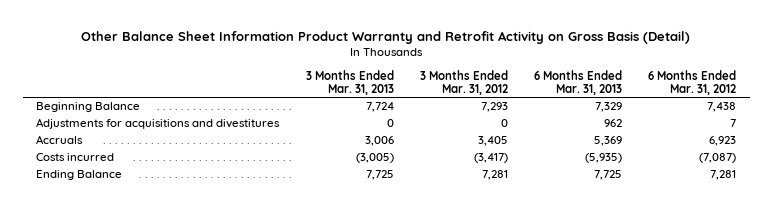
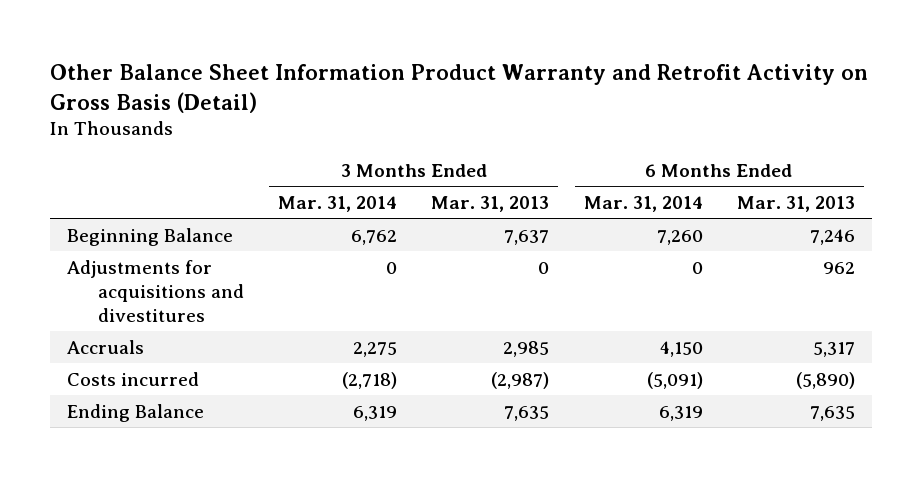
- | 3 Months Ended Mar. 31, 2013 | 3 Months Ended Mar. 31, 2012 | 6 Months Ended Mar. 31, 2013 | 6 Months Ended Mar. 31, 2012
+ | 3 Months Ended Mar. 31, 2014 | 3 Months Ended Mar. 31, 2013 | 6 Months Ended Mar. 31, 2014 | 6 Months Ended Mar. 31, 2013
- Beginning Balance | 7,724 | 7,293 | 7,329 | 7,438
+ Beginning Balance | 6,762 | 7,637 | 7,260 | 7,246
- Accruals | 3,006 | 3,405 | 5,369 | 6,923
- Costs incurred | (3,005) | (3,417) | (5,935) | (7,087)
- Ending Balance | 7,725 | 7,281 | 7,725 | 7,281
+ Accruals | 2,275 | 2,985 | 4,150 | 5,317
+ Costs incurred | (2,718) | (2,987) | (5,091) | (5,890)
+ Ending Balance | 6,319 | 7,635 | 6,319 | 7,635

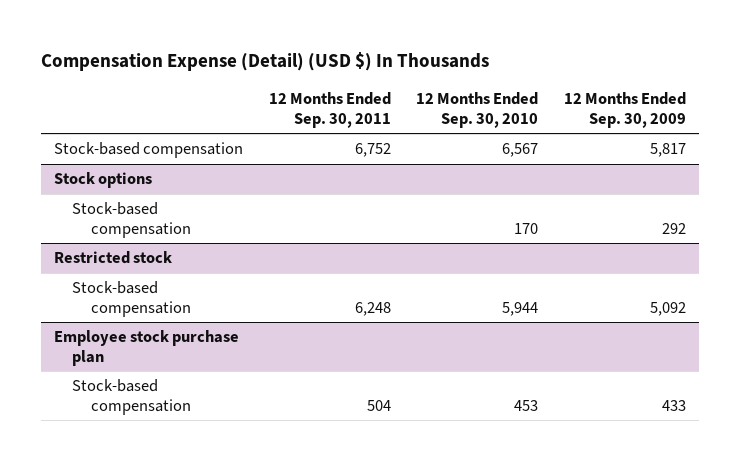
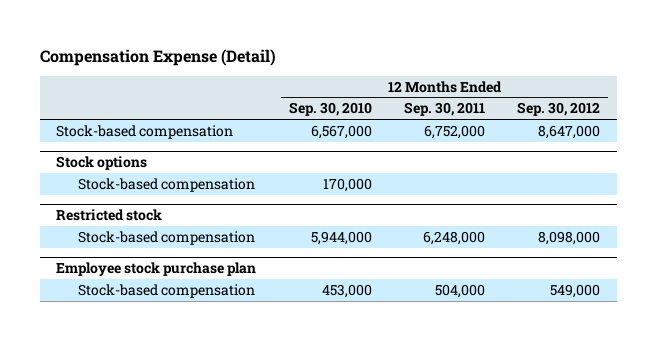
- Compensation Expense (Detail) (USD $) In Thousands
+ Compensation Expense (Detail)
- | 12 Months Ended Sep. 30, 2011 | 12 Months Ended Sep. 30, 2010 | 12 Months Ended Sep. 30, 2009
+ | 12 Months Ended Sep. 30, 2010 | 12 Months Ended Sep. 30, 2011 | 12 Months Ended Sep. 30, 2012
- Stock-based compensation | 6,752 | 6,567 | 5,817
+ Stock-based compensation | 6,567,000 | 6,752,000 | 8,647,000
@ Stock options
- Stock-based compensation | | 170 | 292
+ Stock-based compensation | 170,000 | |
@ Restricted stock
- Stock-based compensation | 6,248 | 5,944 | 5,092
+ Stock-based compensation | 5,944,000 | 6,248,000 | 8,098,000
@ Employee stock purchase plan
- Stock-based compensation | 504 | 453 | 433
+ Stock-based compensation | 453,000 | 504,000 | 549,000

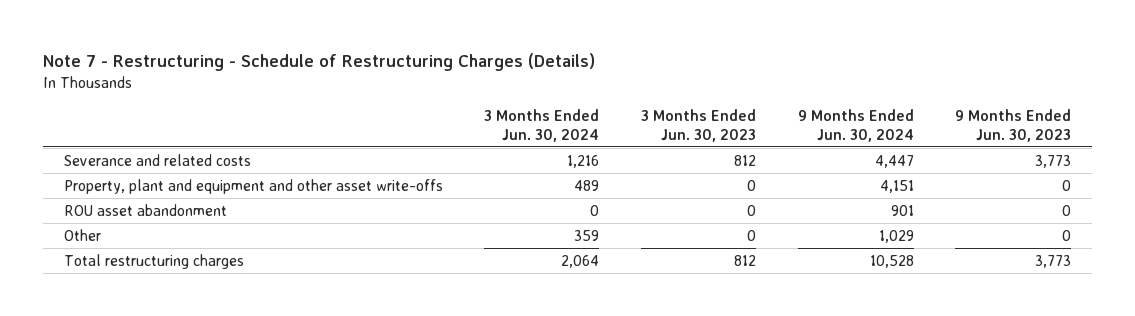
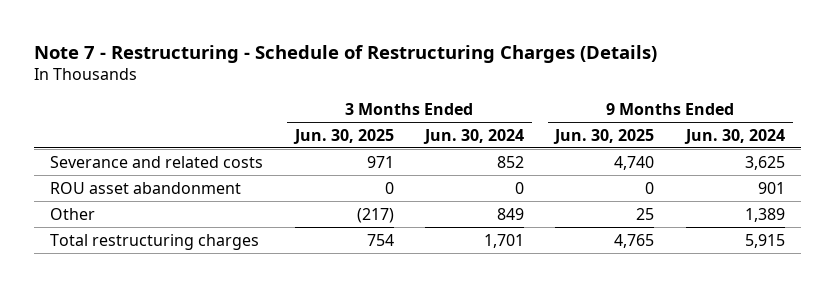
- | 3 Months Ended Jun. 30, 2024 | 3 Months Ended Jun. 30, 2023 | 9 Months Ended Jun. 30, 2024 | 9 Months Ended Jun. 30, 2023
+ | 3 Months Ended Jun. 30, 2025 | 3 Months Ended Jun. 30, 2024 | 9 Months Ended Jun. 30, 2025 | 9 Months Ended Jun. 30, 2024
- Severance and related costs | 1,216 | 812 | 4,447 | 3,773
- Property, plant and equipment and other asset write-offs | 489 | 0 | 4,151 | 0
+ Severance and related costs | 971 | 852 | 4,740 | 3,625
- Other | 359 | 0 | 1,029 | 0
- Total restructuring charges | 2,064 | 812 | 10,528 | 3,773
+ Other | (217) | 849 | 25 | 1,389
+ Total restructuring charges | 754 | 1,701 | 4,765 | 5,915

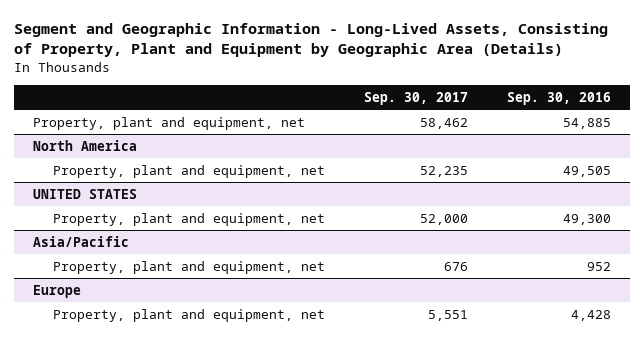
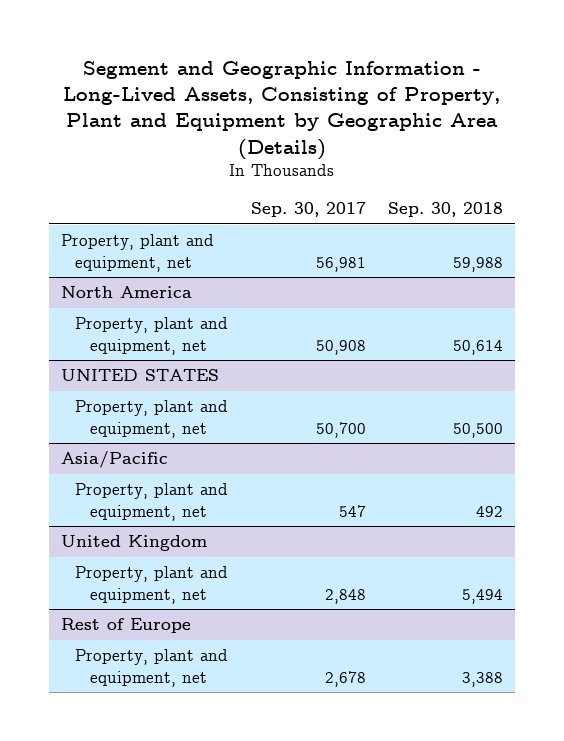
- | Sep. 30, 2017 | Sep. 30, 2016
+ | Sep. 30, 2017 | Sep. 30, 2018
- Property, plant and equipment, net | 58,462 | 54,885
+ Property, plant and equipment, net | 56,981 | 59,988
@ North America
- Property, plant and equipment, net | 52,235 | 49,505
+ Property, plant and equipment, net | 50,908 | 50,614
@ UNITED STATES
- Property, plant and equipment, net | 52,000 | 49,300
+ Property, plant and equipment, net | 50,700 | 50,500
@ Asia/Pacific
- Property, plant and equipment, net | 676 | 952
- Europe
- Property, plant and equipment, net | 5,551 | 4,428
@ Asia/Pacific
+ Property, plant and equipment, net | 547 | 492
+ United Kingdom
+ Property, plant and equipment, net | 2,848 | 5,494
+ Rest of Europe
+ Property, plant and equipment, net | 2,678 | 3,388

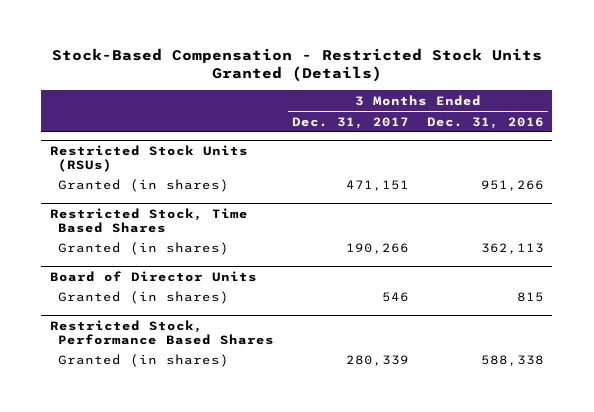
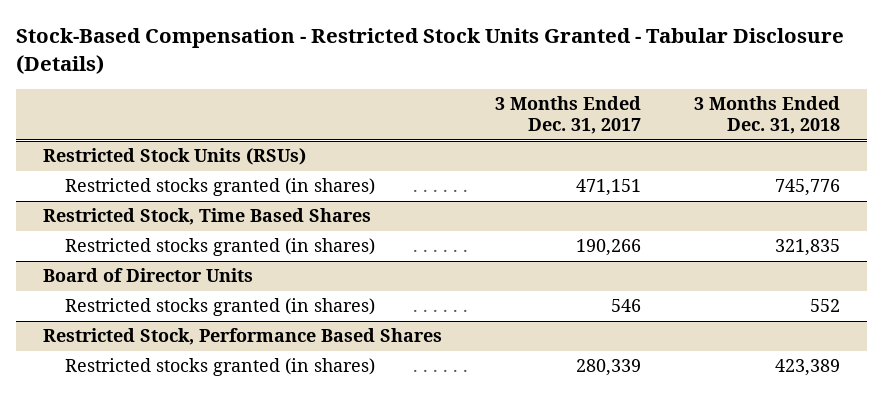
- Stock-Based Compensation - Restricted Stock Units Granted (Details)
+ Stock-Based Compensation - Restricted Stock Units Granted - Tabular Disclosure (Details)
- | 3 Months Ended Dec. 31, 2017 | 3 Months Ended Dec. 31, 2016
+ | 3 Months Ended Dec. 31, 2017 | 3 Months Ended Dec. 31, 2018
@ Restricted Stock Units (RSUs)
- Granted (in shares) | 471,151 | 951,266
+ Restricted stocks granted (in shares) | 471,151 | 745,776
@ Restricted Stock, Time Based Shares
- Granted (in shares) | 190,266 | 362,113
+ Restricted stocks granted (in shares) | 190,266 | 321,835
@ Board of Director Units
- Granted (in shares) | 546 | 815
+ Restricted stocks granted (in shares) | 546 | 552
@ Restricted Stock, Performance Based Shares
- Granted (in shares) | 280,339 | 588,338
+ Restricted stocks granted (in shares) | 280,339 | 423,389

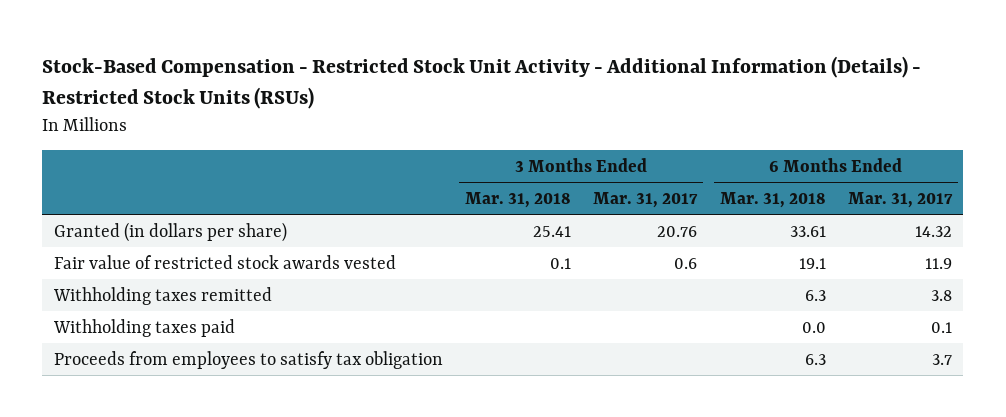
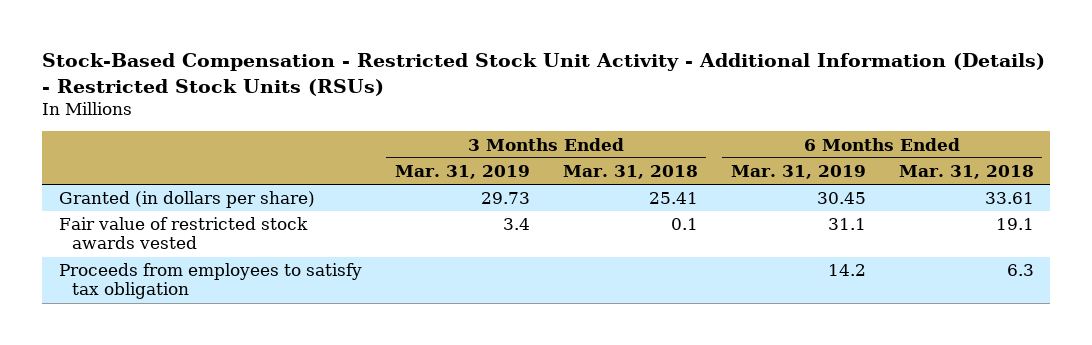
- | 3 Months Ended Mar. 31, 2018 | 3 Months Ended Mar. 31, 2017 | 6 Months Ended Mar. 31, 2018 | 6 Months Ended Mar. 31, 2017
+ | 3 Months Ended Mar. 31, 2019 | 3 Months Ended Mar. 31, 2018 | 6 Months Ended Mar. 31, 2019 | 6 Months Ended Mar. 31, 2018
- Withholding taxes remitted | | | 6.3 | 3.8
- Withholding taxes paid | | | 0.0 | 0.1

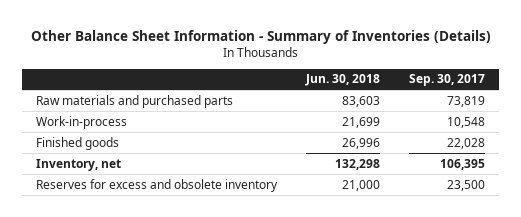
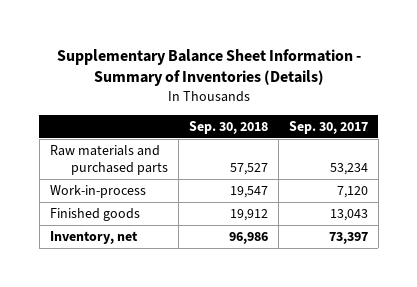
- Other Balance Sheet Information - Summary of Inventories (Details)
+ Supplementary Balance Sheet Information - Summary of Inventories (Details)
- | Jun. 30, 2018 | Sep. 30, 2017
+ | Sep. 30, 2018 | Sep. 30, 2017
- Raw materials and purchased parts | 83,603 | 73,819
- Work-in-process | 21,699 | 10,548
- Finished goods | 26,996 | 22,028
- Inventory, net | 132,298 | 106,395
- Reserves for excess and obsolete inventory | 21,000 | 23,500
+ Raw materials and purchased parts | 57,527 | 53,234
+ Work-in-process | 19,547 | 7,120
+ Finished goods | 19,912 | 13,043
+ Inventory, net | 96,986 | 73,397

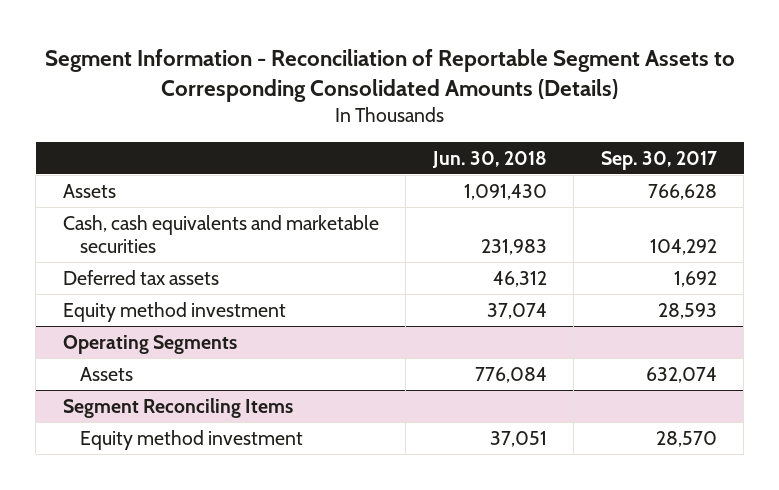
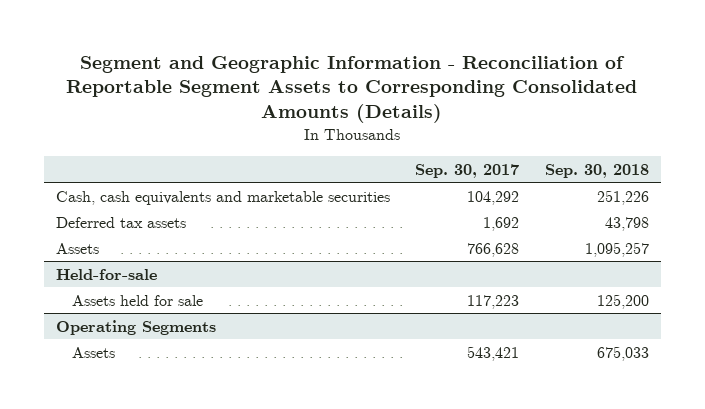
- Segment Information - Reconciliation of Reportable Segment Assets to Corresponding Consolidated Amounts (Details)
+ Segment and Geographic Information - Reconciliation of Reportable Segment Assets to Corresponding Consolidated Amounts (Details)
- | Jun. 30, 2018 | Sep. 30, 2017
+ | Sep. 30, 2017 | Sep. 30, 2018
- Equity method investment | 37,074 | 28,593
moved down: Assets | 766,628 | 1,095,257
+ Held-for-sale
+ Assets held for sale | 117,223 | 125,200
@ Operating Segments
- Assets | 776,084 | 632,074
- Segment Reconciling Items
- Equity method investment | 37,051 | 28,570
@ Operating Segments
+ Assets | 543,421 | 675,033

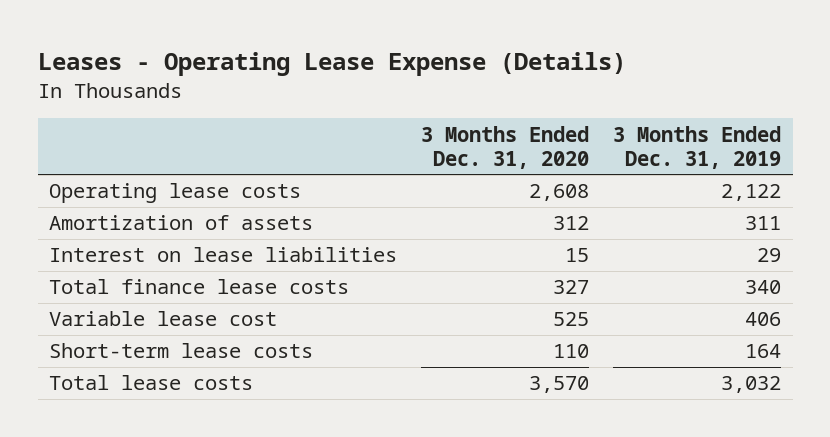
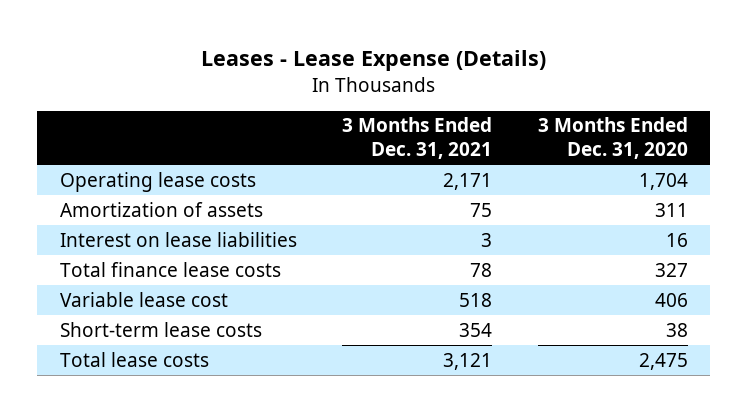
- Leases - Operating Lease Expense (Details)
+ Leases - Lease Expense (Details)
- | 3 Months Ended Dec. 31, 2020 | 3 Months Ended Dec. 31, 2019
+ | 3 Months Ended Dec. 31, 2021 | 3 Months Ended Dec. 31, 2020
- Operating lease costs | 2,608 | 2,122
- Amortization of assets | 312 | 311
- Interest on lease liabilities | 15 | 29
+ Operating lease costs | 2,171 | 1,704
+ Amortization of assets | 75 | 311
+ Interest on lease liabilities | 3 | 16
- Variable lease cost | 525 | 406
- Short-term lease costs | 110 | 164
- Total lease costs | 3,570 | 3,032
+ Variable lease cost | 518 | 406
+ Short-term lease costs | 354 | 38
+ Total lease costs | 3,121 | 2,475

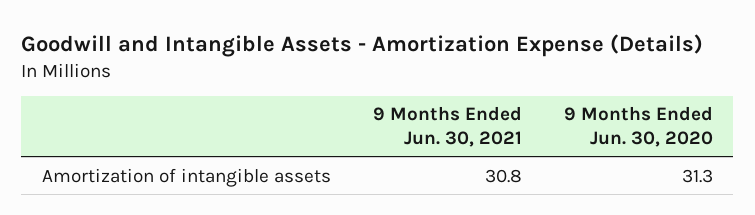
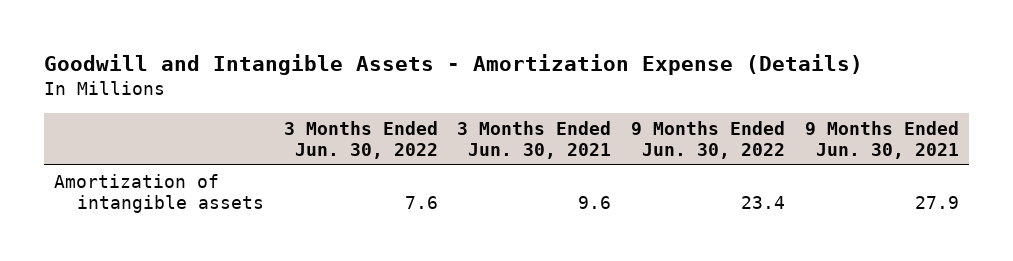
- | 9 Months Ended Jun. 30, 2021 | 9 Months Ended Jun. 30, 2020
+ | 3 Months Ended Jun. 30, 2022 | 3 Months Ended Jun. 30, 2021 | 9 Months Ended Jun. 30, 2022 | 9 Months Ended Jun. 30, 2021
- Amortization of intangible assets | 30.8 | 31.3
+ Amortization of intangible assets | 7.6 | 9.6 | 23.4 | 27.9

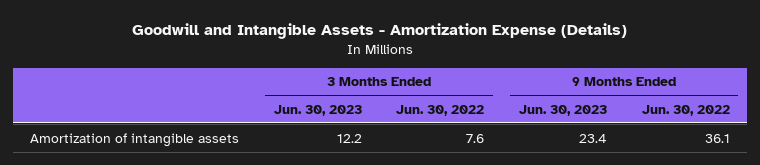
- | 3 Months Ended Jun. 30, 2022 | 3 Months Ended Jun. 30, 2021 | 9 Months Ended Jun. 30, 2022 | 9 Months Ended Jun. 30, 2021
+ | 3 Months Ended Jun. 30, 2023 | 3 Months Ended Jun. 30, 2022 | 9 Months Ended Jun. 30, 2023 | 9 Months Ended Jun. 30, 2022
- Amortization of intangible assets | 7.6 | 9.6 | 23.4 | 27.9
+ Amortization of intangible assets | 12.2 | 7.6 | 23.4 | 36.1

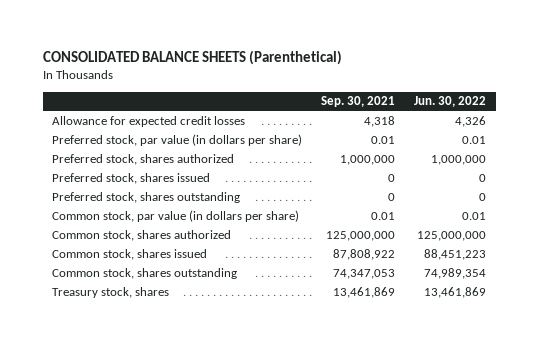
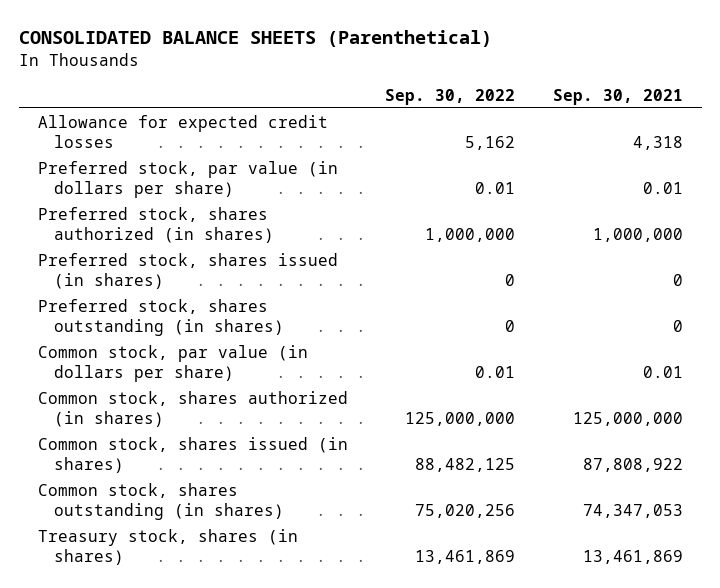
- | Sep. 30, 2021 | Jun. 30, 2022
+ | Sep. 30, 2022 | Sep. 30, 2021
- Preferred stock, shares authorized | 1,000,000 | 1,000,000
- Preferred stock, shares issued | 0 | 0
- Preferred stock, shares outstanding | 0 | 0
+ Preferred stock, shares authorized (in shares) | 1,000,000 | 1,000,000
+ Preferred stock, shares issued (in shares) | 0 | 0
+ Preferred stock, shares outstanding (in shares) | 0 | 0
- Common stock, shares authorized | 125,000,000 | 125,000,000
- Common stock, shares issued | 87,808,922 | 88,451,223
- Common stock, shares outstanding | 74,347,053 | 74,989,354
- Treasury stock, shares | 13,461,869 | 13,461,869
+ Common stock, shares authorized (in shares) | 125,000,000 | 125,000,000
+ Common stock, shares issued (in shares) | 88,482,125 | 87,808,922
+ Common stock, shares outstanding (in shares) | 75,020,256 | 74,347,053
+ Treasury stock, shares (in shares) | 13,461,869 | 13,461,869

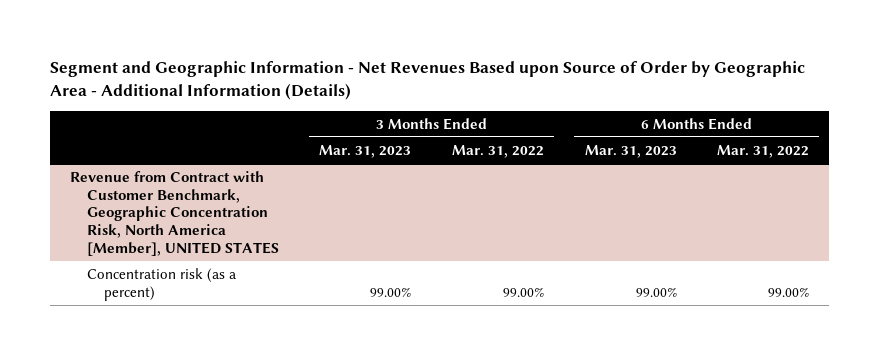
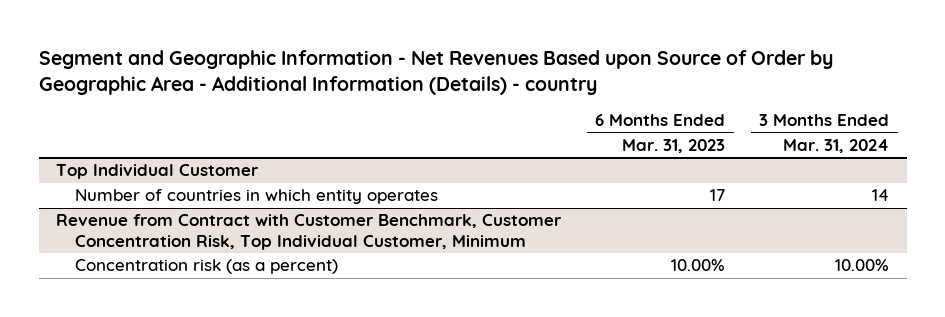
- Segment and Geographic Information - Net Revenues Based upon Source of Order by Geographic Area - Additional Information (Details)
+ Segment and Geographic Information - Net Revenues Based upon Source of Order by Geographic Area - Additional Information (Details) - country
- | 3 Months Ended Mar. 31, 2023 | 3 Months Ended Mar. 31, 2022 | 6 Months Ended Mar. 31, 2023 | 6 Months Ended Mar. 31, 2022
+ | 6 Months Ended Mar. 31, 2023 | 3 Months Ended Mar. 31, 2024
- Revenue from Contract with Customer Benchmark, Geographic Concentration Risk, North America [Member], UNITED STATES
- Concentration risk (as a percent) | 99.00% | 99.00% | 99.00% | 99.00%
+ Top Individual Customer
+ Number of countries in which entity operates | 17 | 14
+ Revenue from Contract with Customer Benchmark, Customer Concentration Risk, Top Individual Customer, Minimum
+ Concentration risk (as a percent) | 10.00% | 10.00%

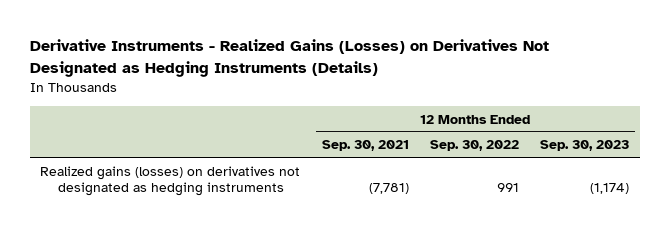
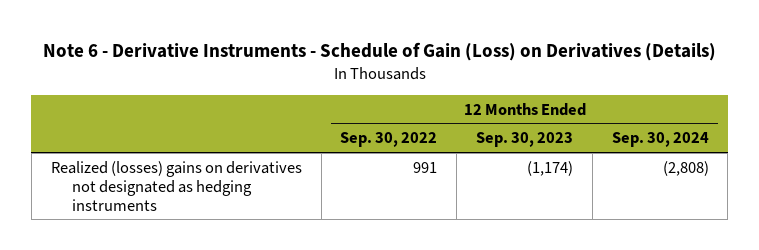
- Derivative Instruments - Realized Gains (Losses) on Derivatives Not Designated as Hedging Instruments (Details)
+ Note 6 - Derivative Instruments - Schedule of Gain (Loss) on Derivatives (Details)
- | 12 Months Ended Sep. 30, 2021 | 12 Months Ended Sep. 30, 2022 | 12 Months Ended Sep. 30, 2023
+ | 12 Months Ended Sep. 30, 2022 | 12 Months Ended Sep. 30, 2023 | 12 Months Ended Sep. 30, 2024
- Realized gains (losses) on derivatives not designated as hedging instruments | (7,781) | 991 | (1,174)
+ Realized (losses) gains on derivatives not designated as hedging instruments | 991 | (1,174) | (2,808)

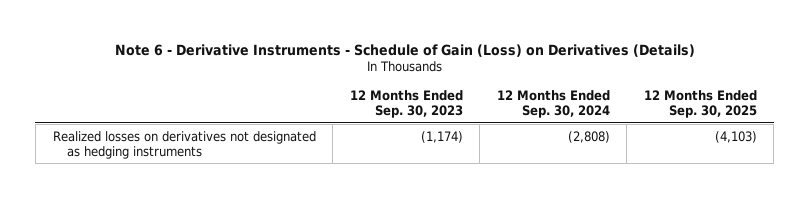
- | 12 Months Ended Sep. 30, 2022 | 12 Months Ended Sep. 30, 2023 | 12 Months Ended Sep. 30, 2024
+ | 12 Months Ended Sep. 30, 2023 | 12 Months Ended Sep. 30, 2024 | 12 Months Ended Sep. 30, 2025
- Realized (losses) gains on derivatives not designated as hedging instruments | 991 | (1,174) | (2,808)
+ Realized losses on derivatives not designated as hedging instruments | (1,174) | (2,808) | (4,103)

